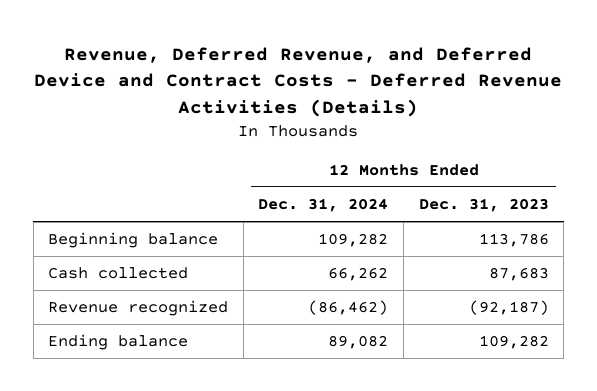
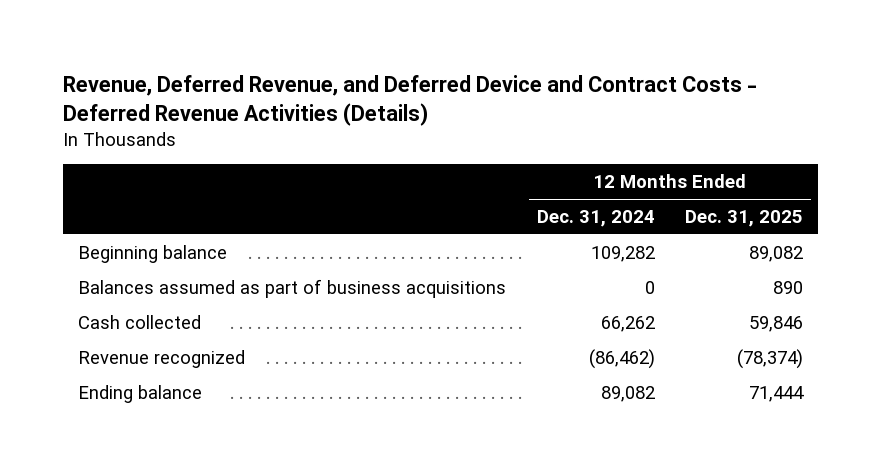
- | 12 Months Ended Dec. 31, 2024 | 12 Months Ended Dec. 31, 2023
+ | 12 Months Ended Dec. 31, 2024 | 12 Months Ended Dec. 31, 2025
+ Balances assumed as part of business acquisitions | 0 | 890

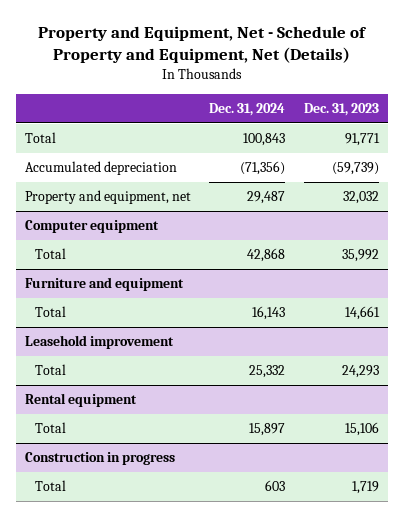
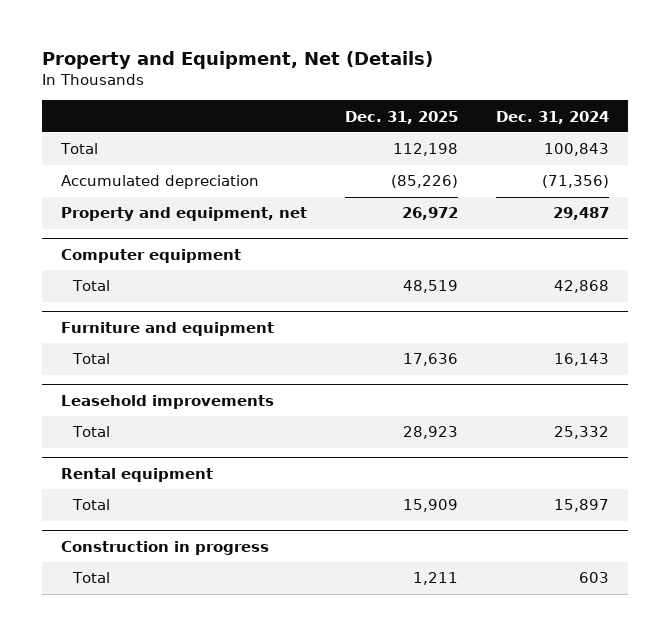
- Property and Equipment, Net - Schedule of Property and Equipment, Net (Details)
+ Property and Equipment, Net (Details)
- | Dec. 31, 2024 | Dec. 31, 2023
+ | Dec. 31, 2025 | Dec. 31, 2024
- Leasehold improvement
+ Leasehold improvements

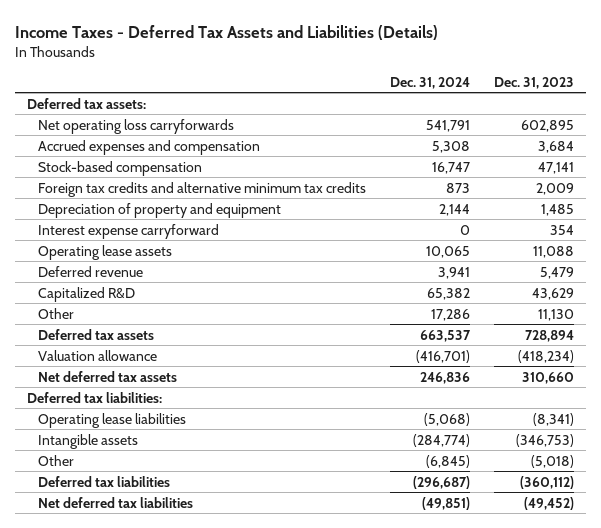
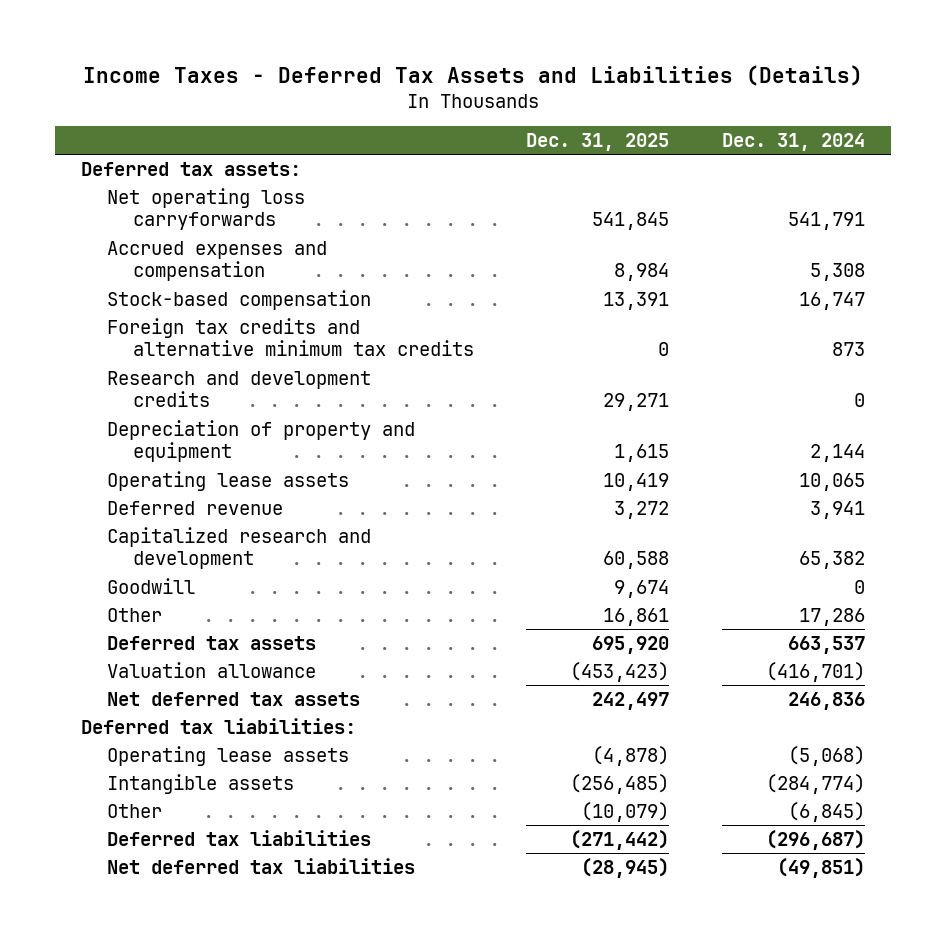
- | Dec. 31, 2024 | Dec. 31, 2023
+ | Dec. 31, 2025 | Dec. 31, 2024
+ Research and development credits | 29,271 | 0
- Interest expense carryforward | 0 | 354
- Capitalized R&D | 65,382 | 43,629
+ Capitalized research and development | 60,588 | 65,382
+ Goodwill | 9,674 | 0
- Operating lease liabilities | (5,068) | (8,341)
+ Operating lease assets | (4,878) | (5,068)

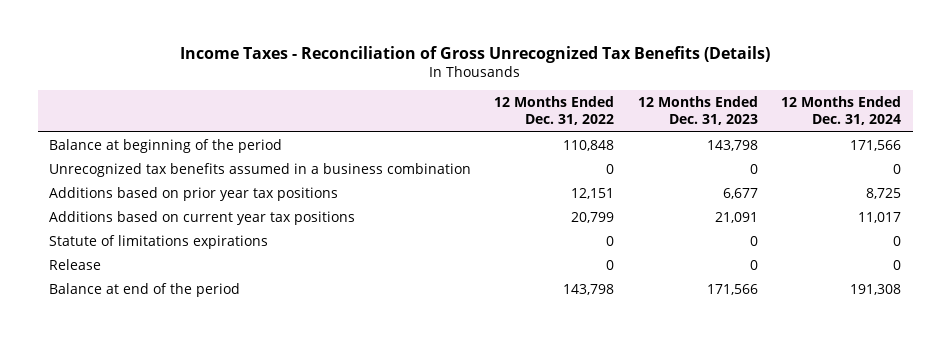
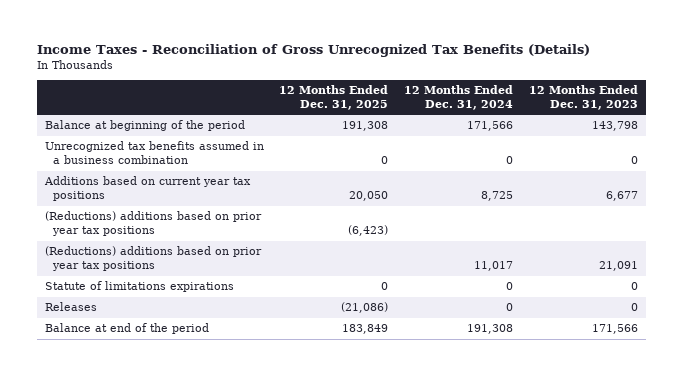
- | 12 Months Ended Dec. 31, 2022 | 12 Months Ended Dec. 31, 2023 | 12 Months Ended Dec. 31, 2024
+ | 12 Months Ended Dec. 31, 2025 | 12 Months Ended Dec. 31, 2024 | 12 Months Ended Dec. 31, 2023
- Additions based on prior year tax positions | 12,151 | 6,677 | 8,725
- Additions based on current year tax positions | 20,799 | 21,091 | 11,017
+ Additions based on current year tax positions | 20,050 | 8,725 | 6,677
+ (Reductions) additions based on prior year tax positions | (6,423) | |
+ (Reductions) additions based on prior year tax positions | | 11,017 | 21,091
- Release | 0 | 0 | 0
+ Releases | (21,086) | 0 | 0

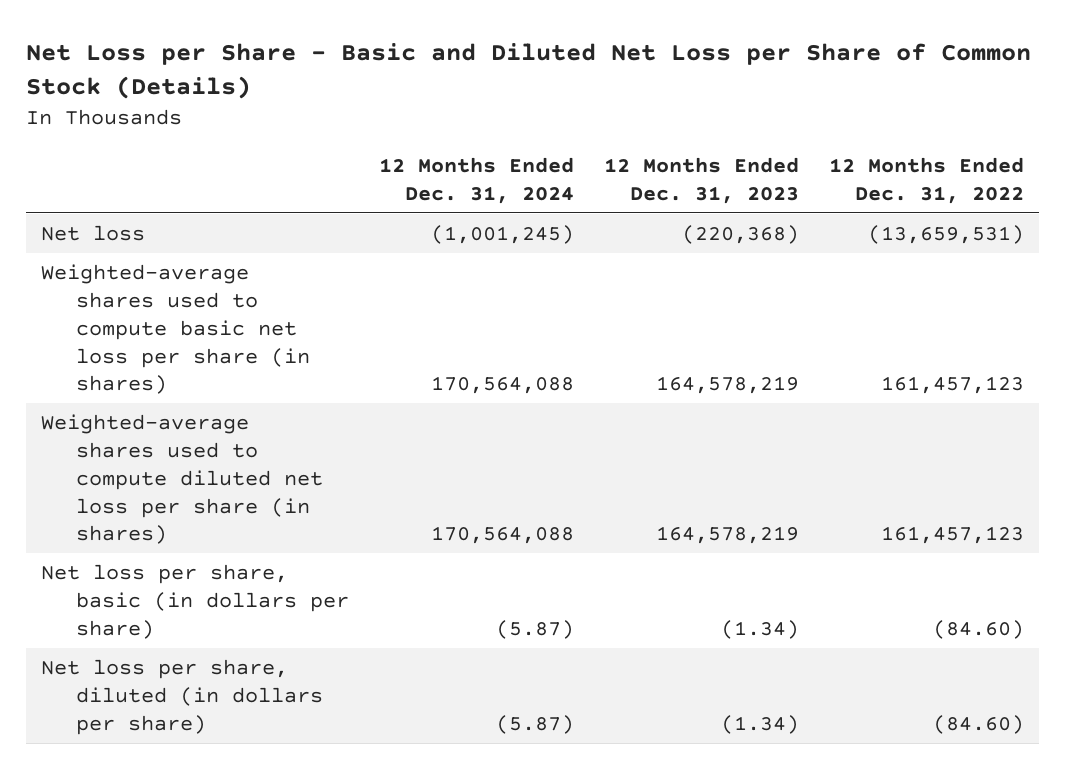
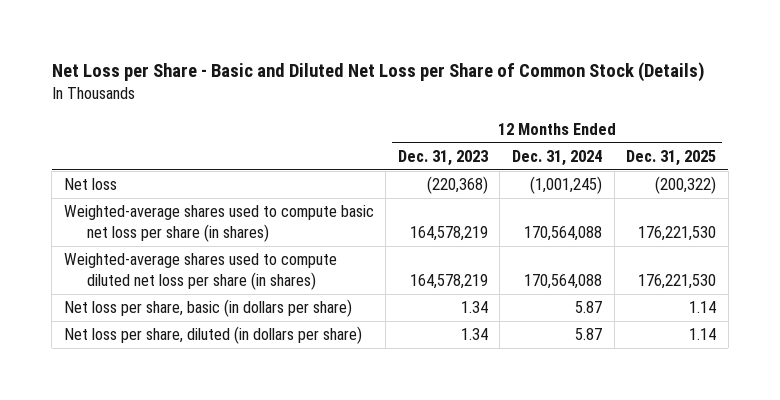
- | 12 Months Ended Dec. 31, 2024 | 12 Months Ended Dec. 31, 2023 | 12 Months Ended Dec. 31, 2022
+ | 12 Months Ended Dec. 31, 2023 | 12 Months Ended Dec. 31, 2024 | 12 Months Ended Dec. 31, 2025
- Net loss per share, basic (in dollars per share) | (5.87) | (1.34) | (84.60)
- Net loss per share, diluted (in dollars per share) | (5.87) | (1.34) | (84.60)
+ Net loss per share, basic (in dollars per share) | 1.34 | 5.87 | 1.14
+ Net loss per share, diluted (in dollars per share) | 1.34 | 5.87 | 1.14

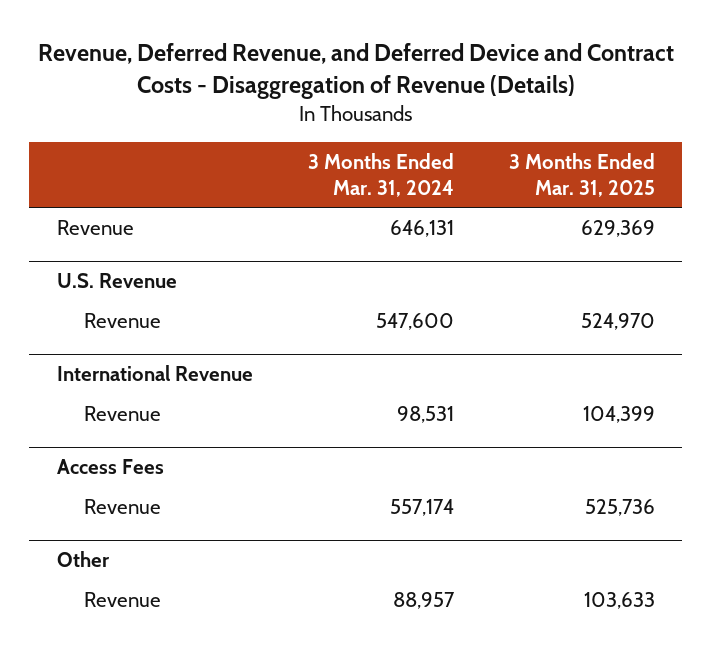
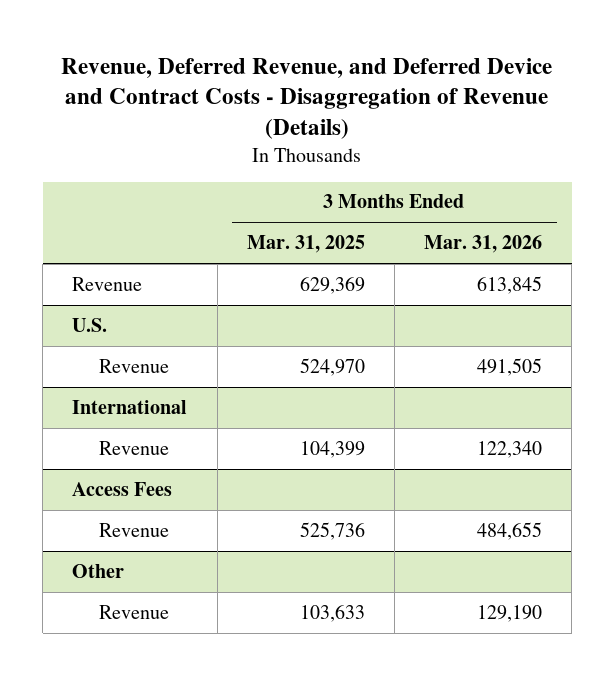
- | 3 Months Ended Mar. 31, 2024 | 3 Months Ended Mar. 31, 2025
+ | 3 Months Ended Mar. 31, 2025 | 3 Months Ended Mar. 31, 2026
- U.S. Revenue
+ U.S.
- International Revenue
+ International

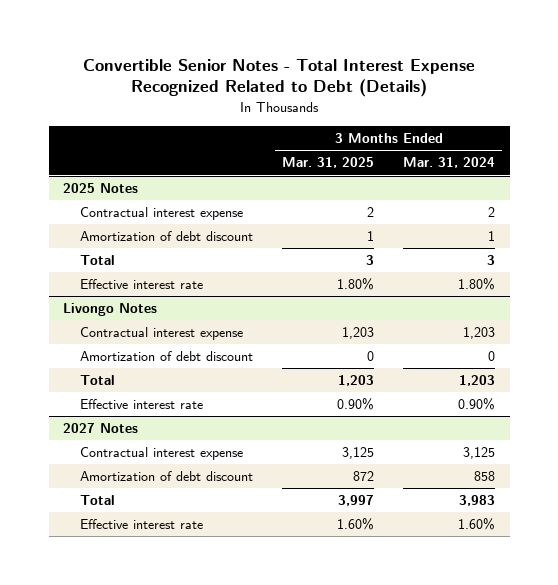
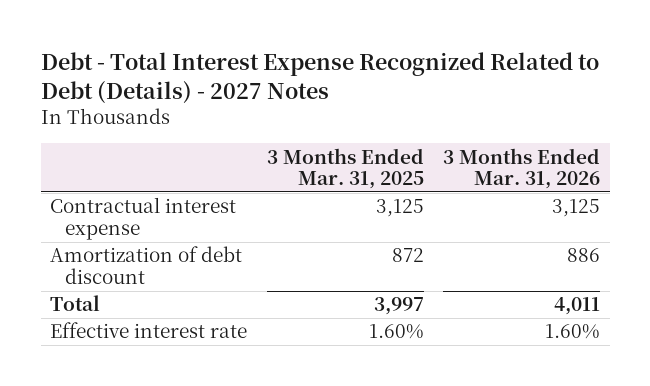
- Convertible Senior Notes - Total Interest Expense Recognized Related to Debt (Details)
+ Debt - Total Interest Expense Recognized Related to Debt (Details) - 2027 Notes
- | 3 Months Ended Mar. 31, 2025 | 3 Months Ended Mar. 31, 2024
+ | 3 Months Ended Mar. 31, 2025 | 3 Months Ended Mar. 31, 2026
- 2025 Notes
- Contractual interest expense | 2 | 2
- Amortization of debt discount | 1 | 1
- Total | 3 | 3
- Effective interest rate | 1.80% | 1.80%
- Livongo Notes
- Contractual interest expense | 1,203 | 1,203
- Amortization of debt discount | 0 | 0
- Total | 1,203 | 1,203
- Effective interest rate | 0.90% | 0.90%
- 2027 Notes

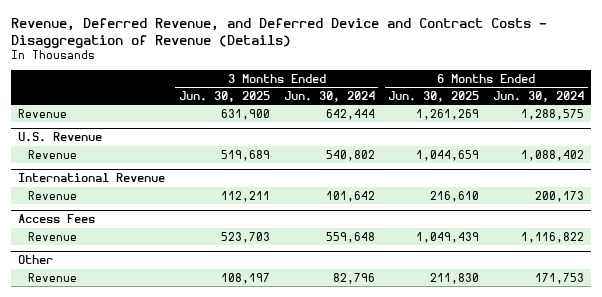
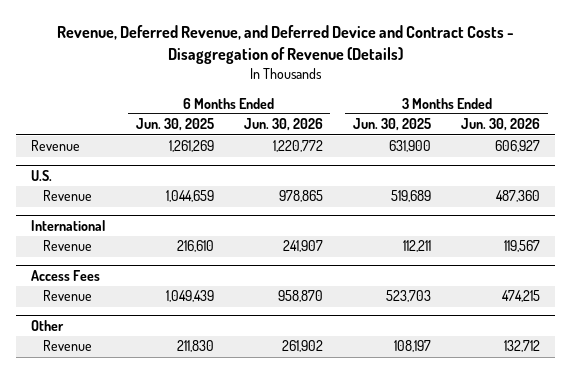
- | 3 Months Ended Jun. 30, 2025 | 3 Months Ended Jun. 30, 2024 | 6 Months Ended Jun. 30, 2025 | 6 Months Ended Jun. 30, 2024
+ | 6 Months Ended Jun. 30, 2025 | 6 Months Ended Jun. 30, 2026 | 3 Months Ended Jun. 30, 2025 | 3 Months Ended Jun. 30, 2026
- U.S. Revenue
+ U.S.
- International Revenue
+ International

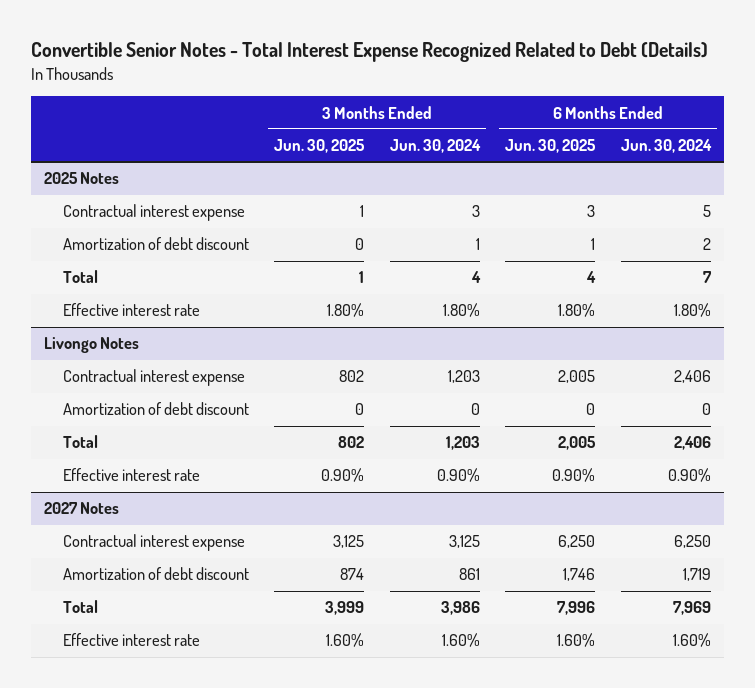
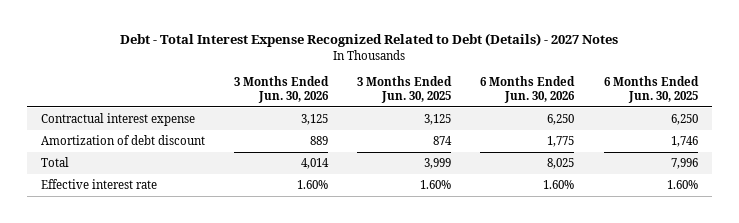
- Convertible Senior Notes - Total Interest Expense Recognized Related to Debt (Details)
+ Debt - Total Interest Expense Recognized Related to Debt (Details) - 2027 Notes
- | 3 Months Ended Jun. 30, 2025 | 3 Months Ended Jun. 30, 2024 | 6 Months Ended Jun. 30, 2025 | 6 Months Ended Jun. 30, 2024
+ | 3 Months Ended Jun. 30, 2026 | 3 Months Ended Jun. 30, 2025 | 6 Months Ended Jun. 30, 2026 | 6 Months Ended Jun. 30, 2025
- 2025 Notes
- Contractual interest expense | 1 | 3 | 3 | 5
- Amortization of debt discount | 0 | 1 | 1 | 2
- Total | 1 | 4 | 4 | 7
- Effective interest rate | 1.80% | 1.80% | 1.80% | 1.80%
- Livongo Notes
- Contractual interest expense | 802 | 1,203 | 2,005 | 2,406
- Amortization of debt discount | 0 | 0 | 0 | 0
- Total | 802 | 1,203 | 2,005 | 2,406
- Effective interest rate | 0.90% | 0.90% | 0.90% | 0.90%
- 2027 Notes

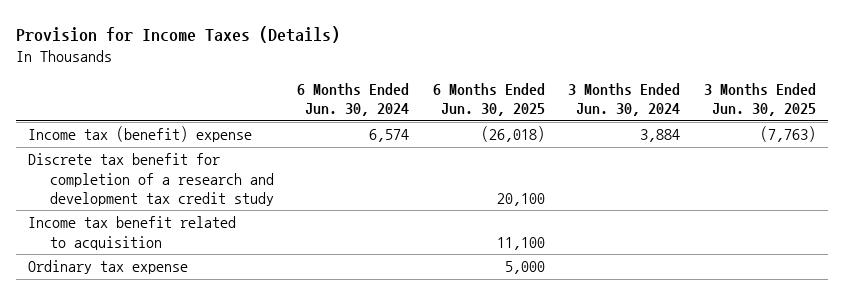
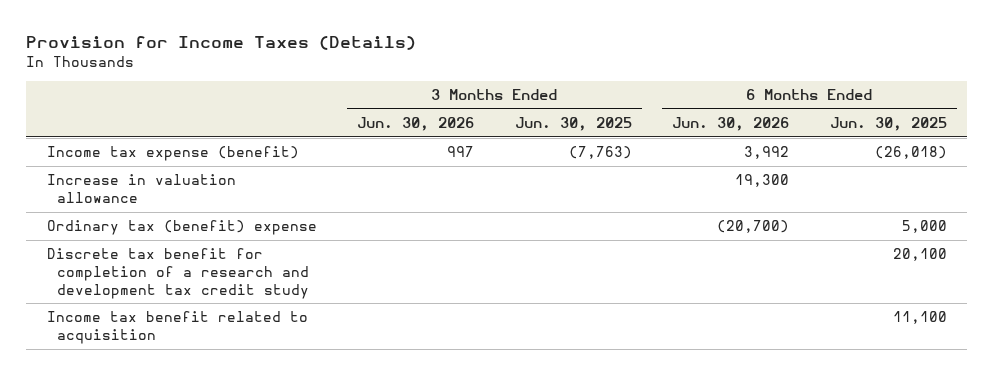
- | 6 Months Ended Jun. 30, 2024 | 6 Months Ended Jun. 30, 2025 | 3 Months Ended Jun. 30, 2024 | 3 Months Ended Jun. 30, 2025
+ | 3 Months Ended Jun. 30, 2026 | 3 Months Ended Jun. 30, 2025 | 6 Months Ended Jun. 30, 2026 | 6 Months Ended Jun. 30, 2025
- Income tax (benefit) expense | 6,574 | (26,018) | 3,884 | (7,763)
+ Income tax expense (benefit) | 997 | (7,763) | 3,992 | (26,018)
+ Increase in valuation allowance | | | 19,300 |
+ Ordinary tax (benefit) expense | | | (20,700) | 5,000
- Ordinary tax expense | | 5,000 | |

